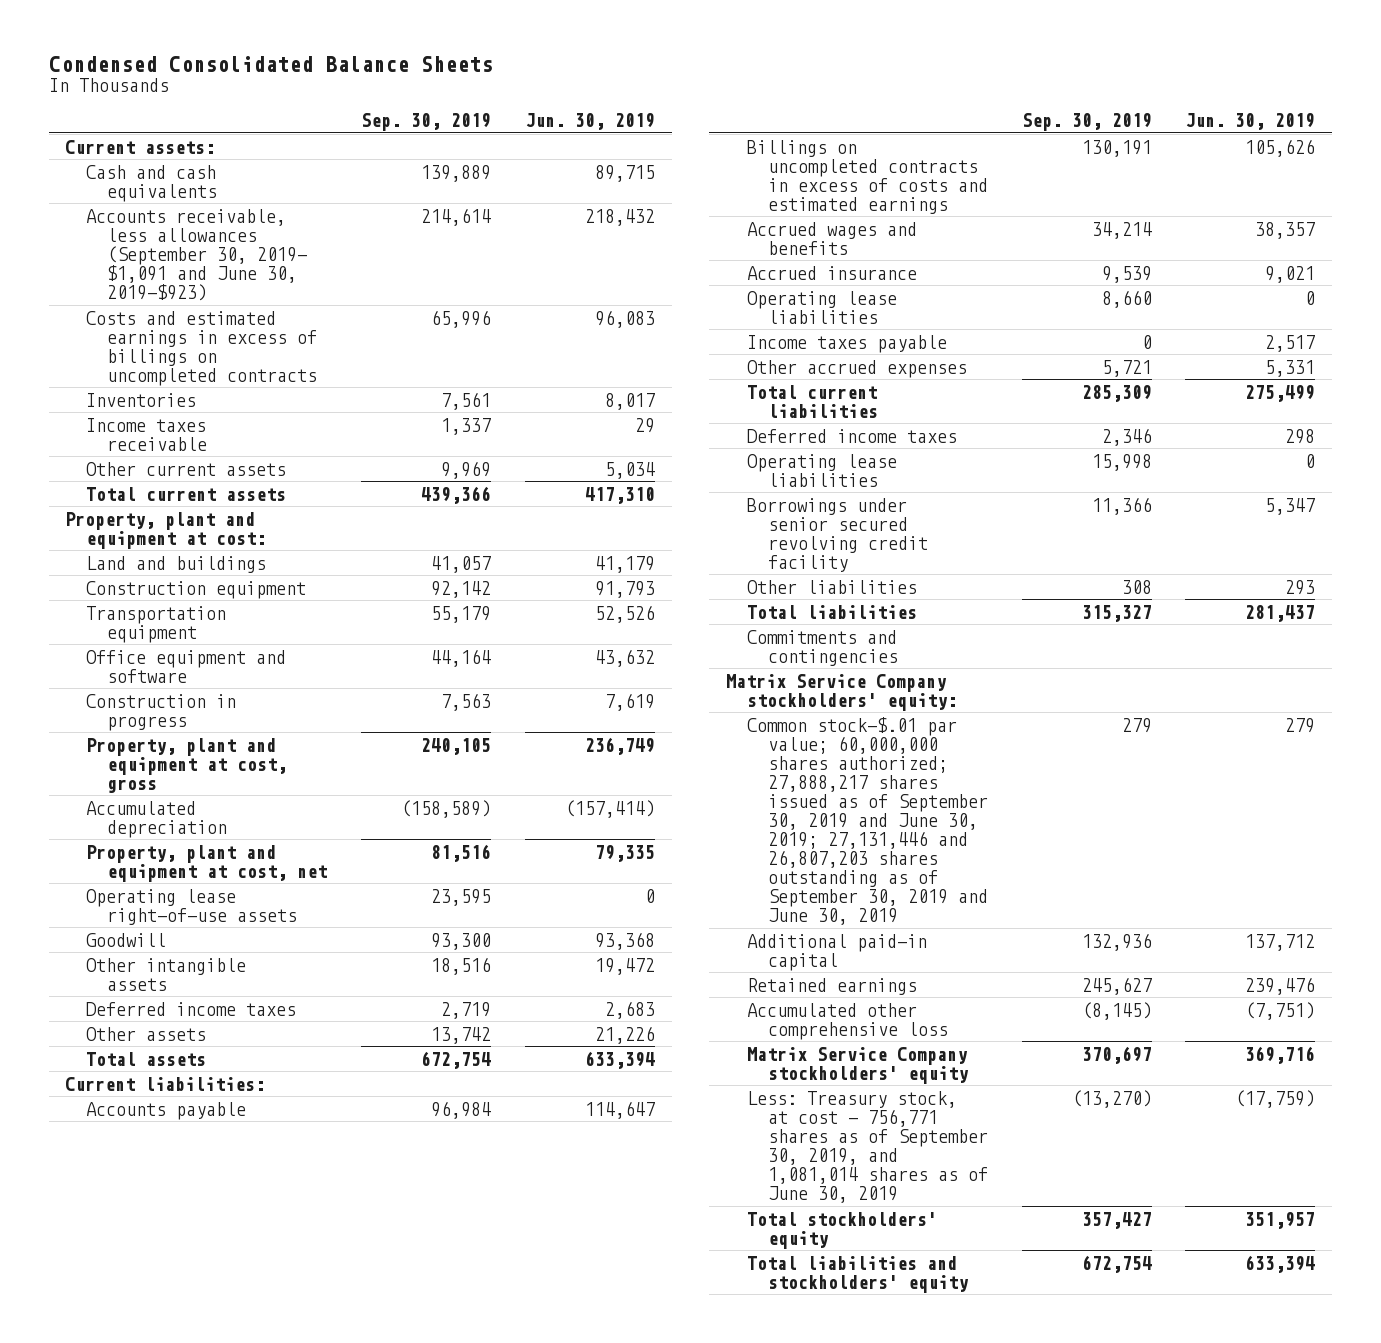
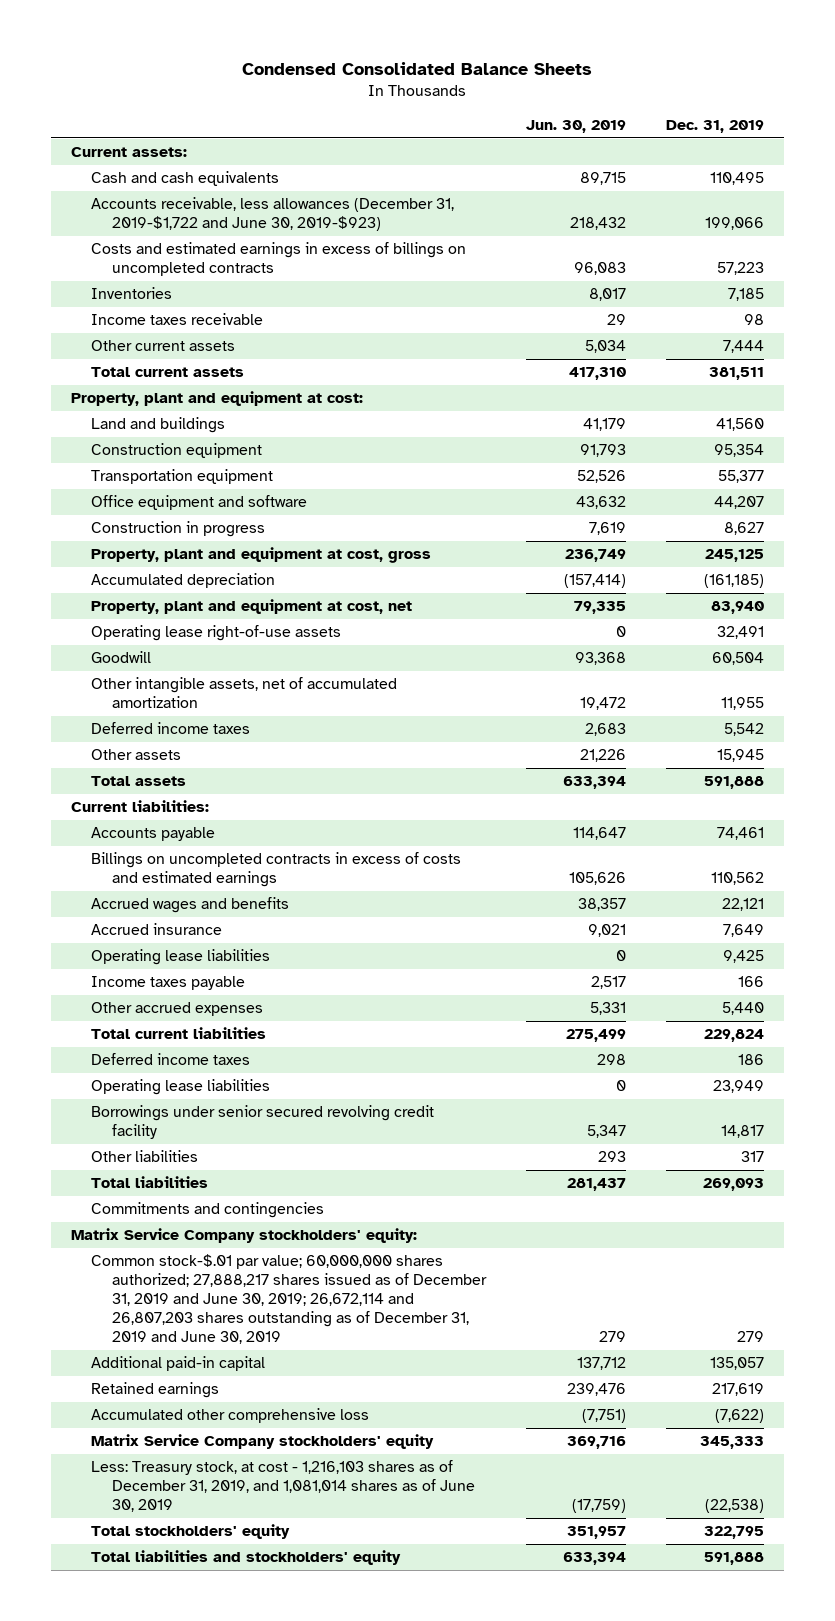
- | Sep. 30, 2019 | Jun. 30, 2019
+ | Jun. 30, 2019 | Dec. 31, 2019
- Accounts receivable, less allowances (September 30, 2019- $1,091 and June 30, 2019-$923) | 214,614 | 218,432
+ Accounts receivable, less allowances (December 31, 2019-$1,722 and June 30, 2019-$923) | 218,432 | 199,066
- Other intangible assets | 18,516 | 19,472
+ Other intangible assets, net of accumulated amortization | 19,472 | 11,955
- Common stock-$.01 par value; 60,000,000 shares authorized; 27,888,217 shares issued as of September 30, 2019 and June 30, 2019; 27,131,446 and 26,807,203 shares outstanding as of September 30, 2019 and June 30, 2019 | 279 | 279
+ Common stock-$.01 par value; 60,000,000 shares authorized; 27,888,217 shares issued as of December 31, 2019 and June 30, 2019; 26,672,114 and 26,807,203 shares outstanding as of December 31, 2019 and June 30, 2019 | 279 | 279
- Less: Treasury stock, at cost - 756,771 shares as of September 30, 2019, and 1,081,014 shares as of June 30, 2019 | (13,270) | (17,759)
+ Less: Treasury stock, at cost - 1,216,103 shares as of December 31, 2019, and 1,081,014 shares as of June 30, 2019 | (17,759) | (22,538)

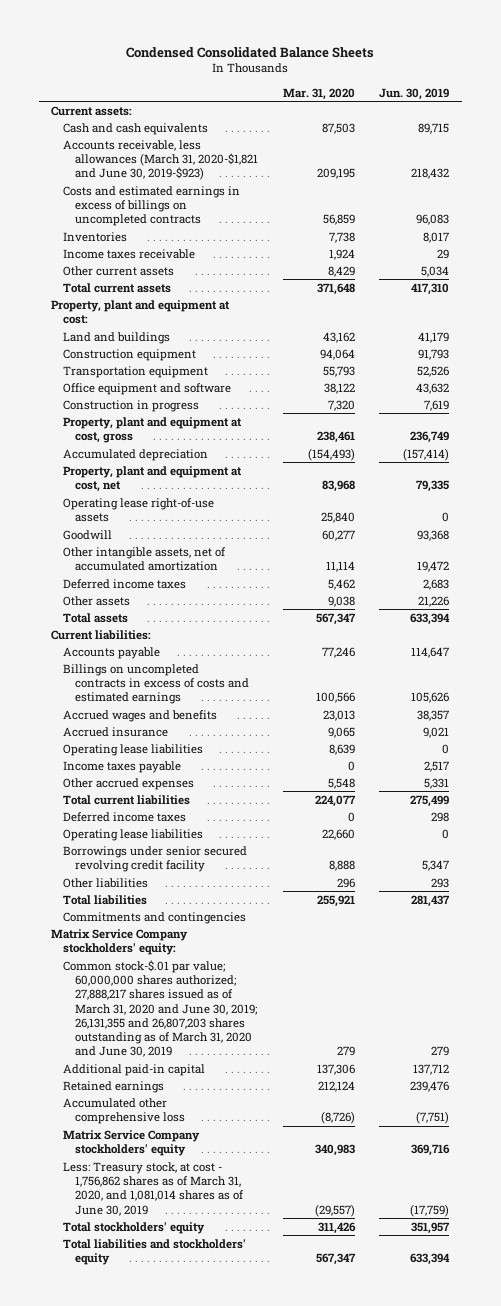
- | Jun. 30, 2019 | Dec. 31, 2019
+ | Mar. 31, 2020 | Jun. 30, 2019
- Accounts receivable, less allowances (December 31, 2019-$1,722 and June 30, 2019-$923) | 218,432 | 199,066
+ Accounts receivable, less allowances (March 31, 2020-$1,821 and June 30, 2019-$923) | 209,195 | 218,432
- Common stock-$.01 par value; 60,000,000 shares authorized; 27,888,217 shares issued as of December 31, 2019 and June 30, 2019; 26,672,114 and 26,807,203 shares outstanding as of December 31, 2019 and June 30, 2019 | 279 | 279
+ Common stock-$.01 par value; 60,000,000 shares authorized; 27,888,217 shares issued as of March 31, 2020 and June 30, 2019; 26,131,355 and 26,807,203 shares outstanding as of March 31, 2020 and June 30, 2019 | 279 | 279
- Less: Treasury stock, at cost - 1,216,103 shares as of December 31, 2019, and 1,081,014 shares as of June 30, 2019 | (17,759) | (22,538)
+ Less: Treasury stock, at cost - 1,756,862 shares as of March 31, 2020, and 1,081,014 shares as of June 30, 2019 | (29,557) | (17,759)

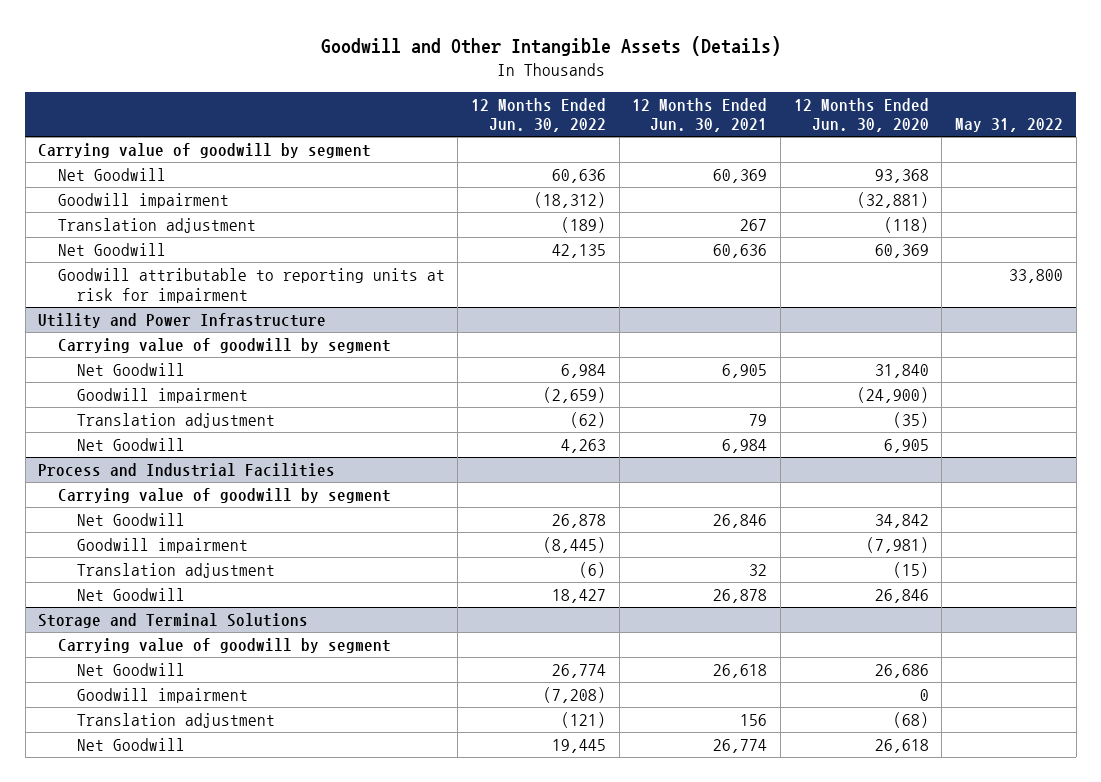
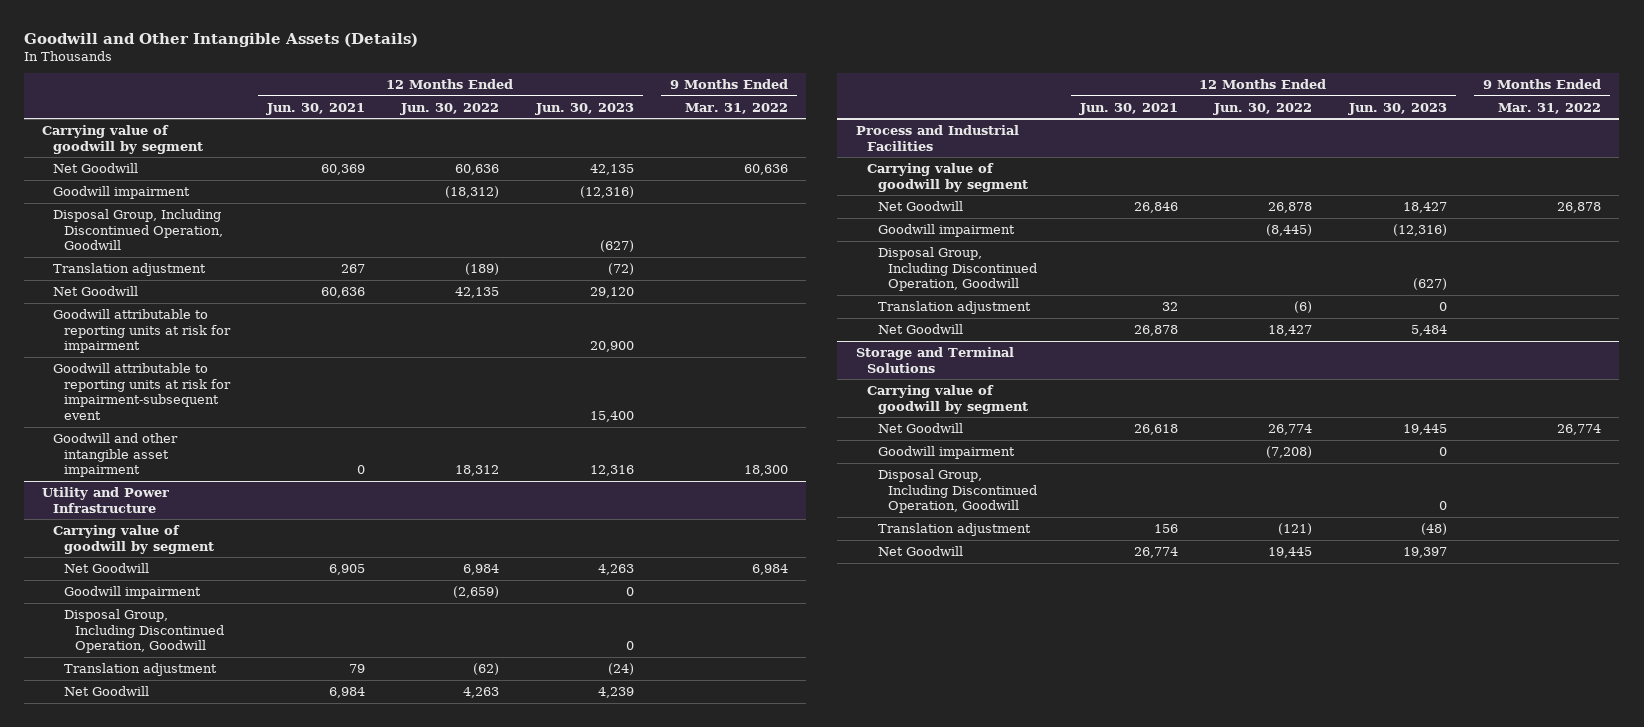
- | 12 Months Ended Jun. 30, 2022 | 12 Months Ended Jun. 30, 2021 | 12 Months Ended Jun. 30, 2020 | May 31, 2022
+ | 12 Months Ended Jun. 30, 2021 | 12 Months Ended Jun. 30, 2022 | 12 Months Ended Jun. 30, 2023 | 9 Months Ended Mar. 31, 2022
+ Disposal Group, Including Discontinued Operation, Goodwill | | | (627) |
+ Goodwill attributable to reporting units at risk for impairment-subsequent event | | | 15,400 |
+ Goodwill and other intangible asset impairment | 0 | 18,312 | 12,316 | 18,300
@ Utility and Power Infrastructure
+ Disposal Group, Including Discontinued Operation, Goodwill | | | 0 |
@ Process and Industrial Facilities
+ Disposal Group, Including Discontinued Operation, Goodwill | | | (627) |
@ Storage and Terminal Solutions
+ Disposal Group, Including Discontinued Operation, Goodwill | | | 0 |

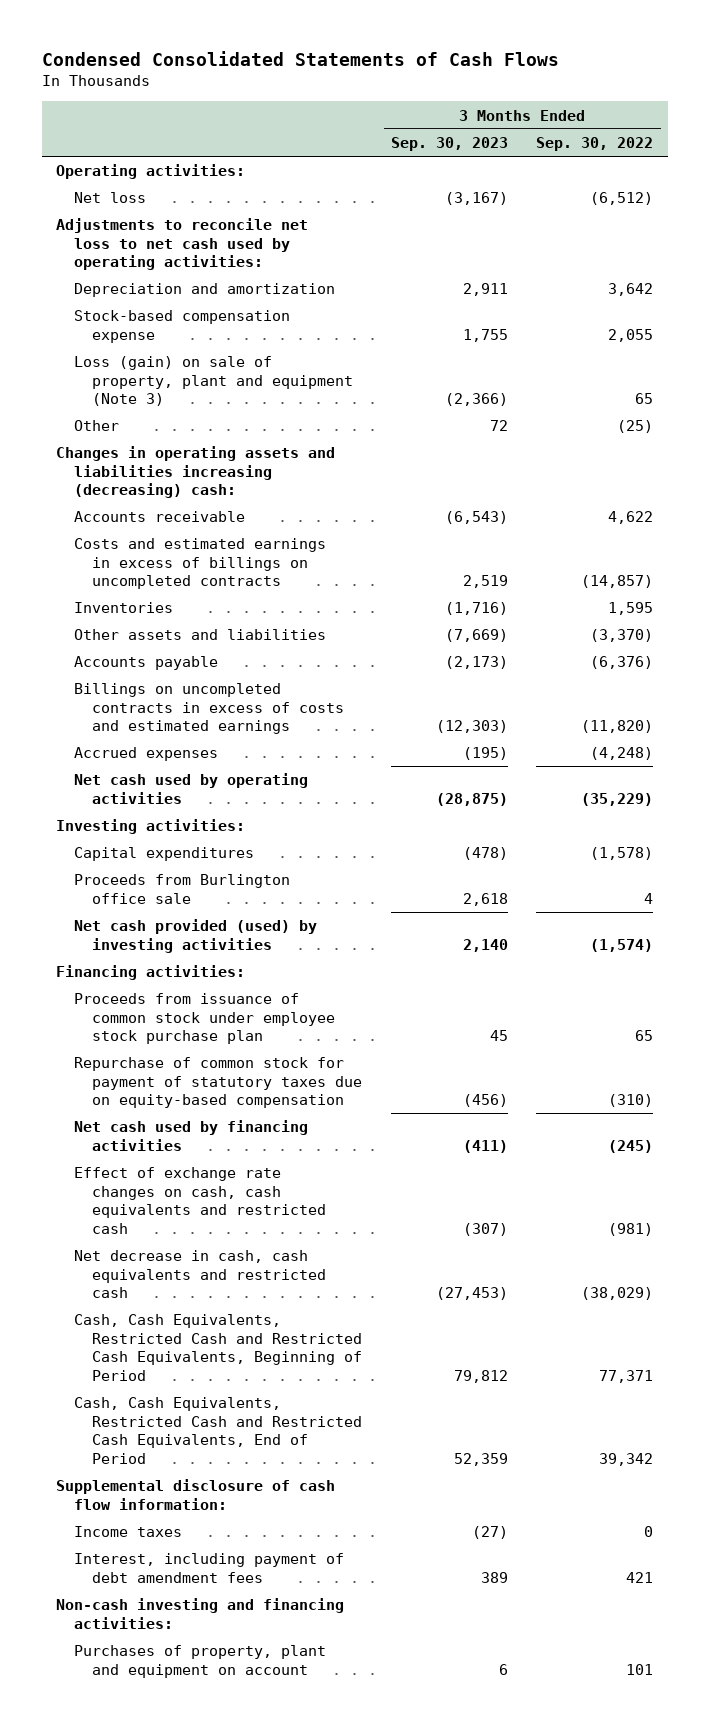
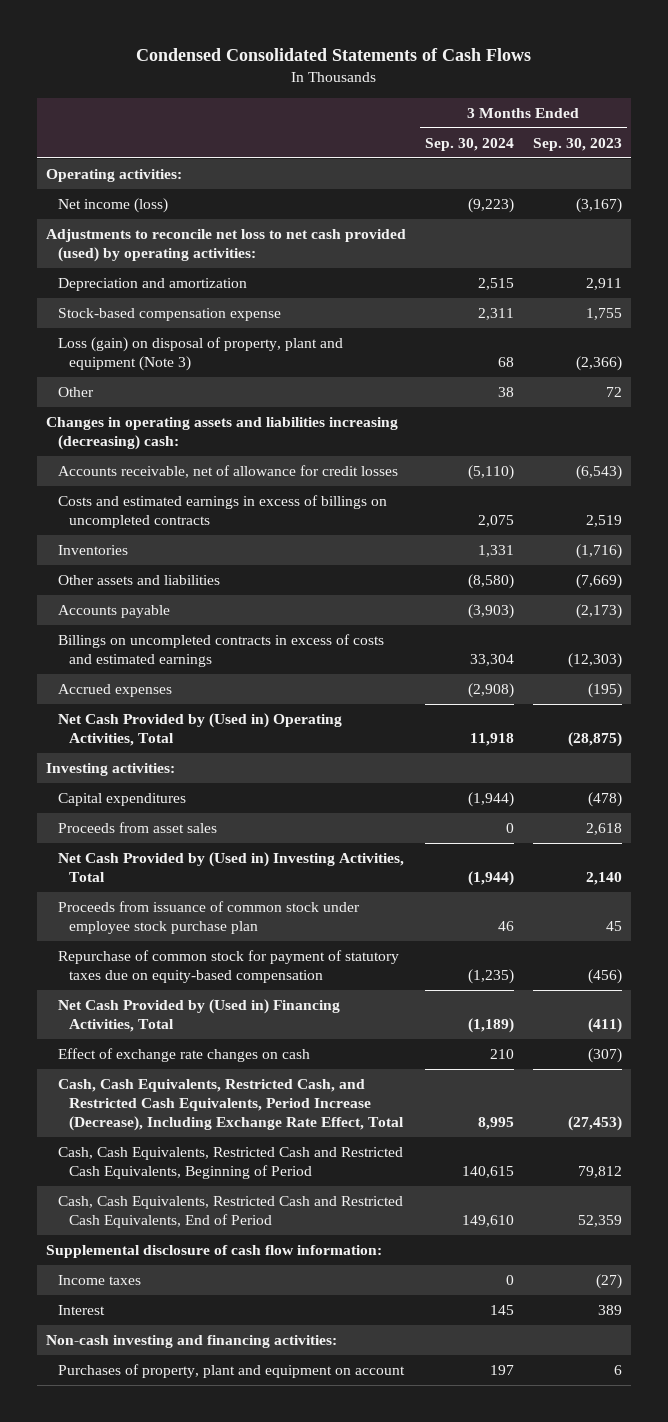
- | 3 Months Ended Sep. 30, 2023 | 3 Months Ended Sep. 30, 2022
+ | 3 Months Ended Sep. 30, 2024 | 3 Months Ended Sep. 30, 2023
- Net loss | (3,167) | (6,512)
- Adjustments to reconcile net loss to net cash used by operating activities:
+ Net income (loss) | (9,223) | (3,167)
+ Adjustments to reconcile net loss to net cash provided (used) by operating activities:
- Loss (gain) on sale of property, plant and equipment (Note 3) | (2,366) | 65
+ Loss (gain) on disposal of property, plant and equipment (Note 3) | 68 | (2,366)
- Accounts receivable | (6,543) | 4,622
+ Accounts receivable, net of allowance for credit losses | (5,110) | (6,543)
- Net cash used by operating activities | (28,875) | (35,229)
+ Net Cash Provided by (Used in) Operating Activities, Total | 11,918 | (28,875)
- Proceeds from Burlington office sale | 2,618 | 4
- Net cash provided (used) by investing activities | 2,140 | (1,574)
- Financing activities:
+ Proceeds from asset sales | 0 | 2,618
+ Net Cash Provided by (Used in) Investing Activities, Total | (1,944) | 2,140
- Net cash used by financing activities | (411) | (245)
- Effect of exchange rate changes on cash, cash equivalents and restricted cash | (307) | (981)
- Net decrease in cash, cash equivalents and restricted cash | (27,453) | (38,029)
+ Net Cash Provided by (Used in) Financing Activities, Total | (1,189) | (411)
+ Effect of exchange rate changes on cash | 210 | (307)
+ Cash, Cash Equivalents, Restricted Cash, and Restricted Cash Equivalents, Period Increase (Decrease), Including Exchange Rate Effect, Total | 8,995 | (27,453)
- Interest, including payment of debt amendment fees | 389 | 421
+ Interest | 145 | 389

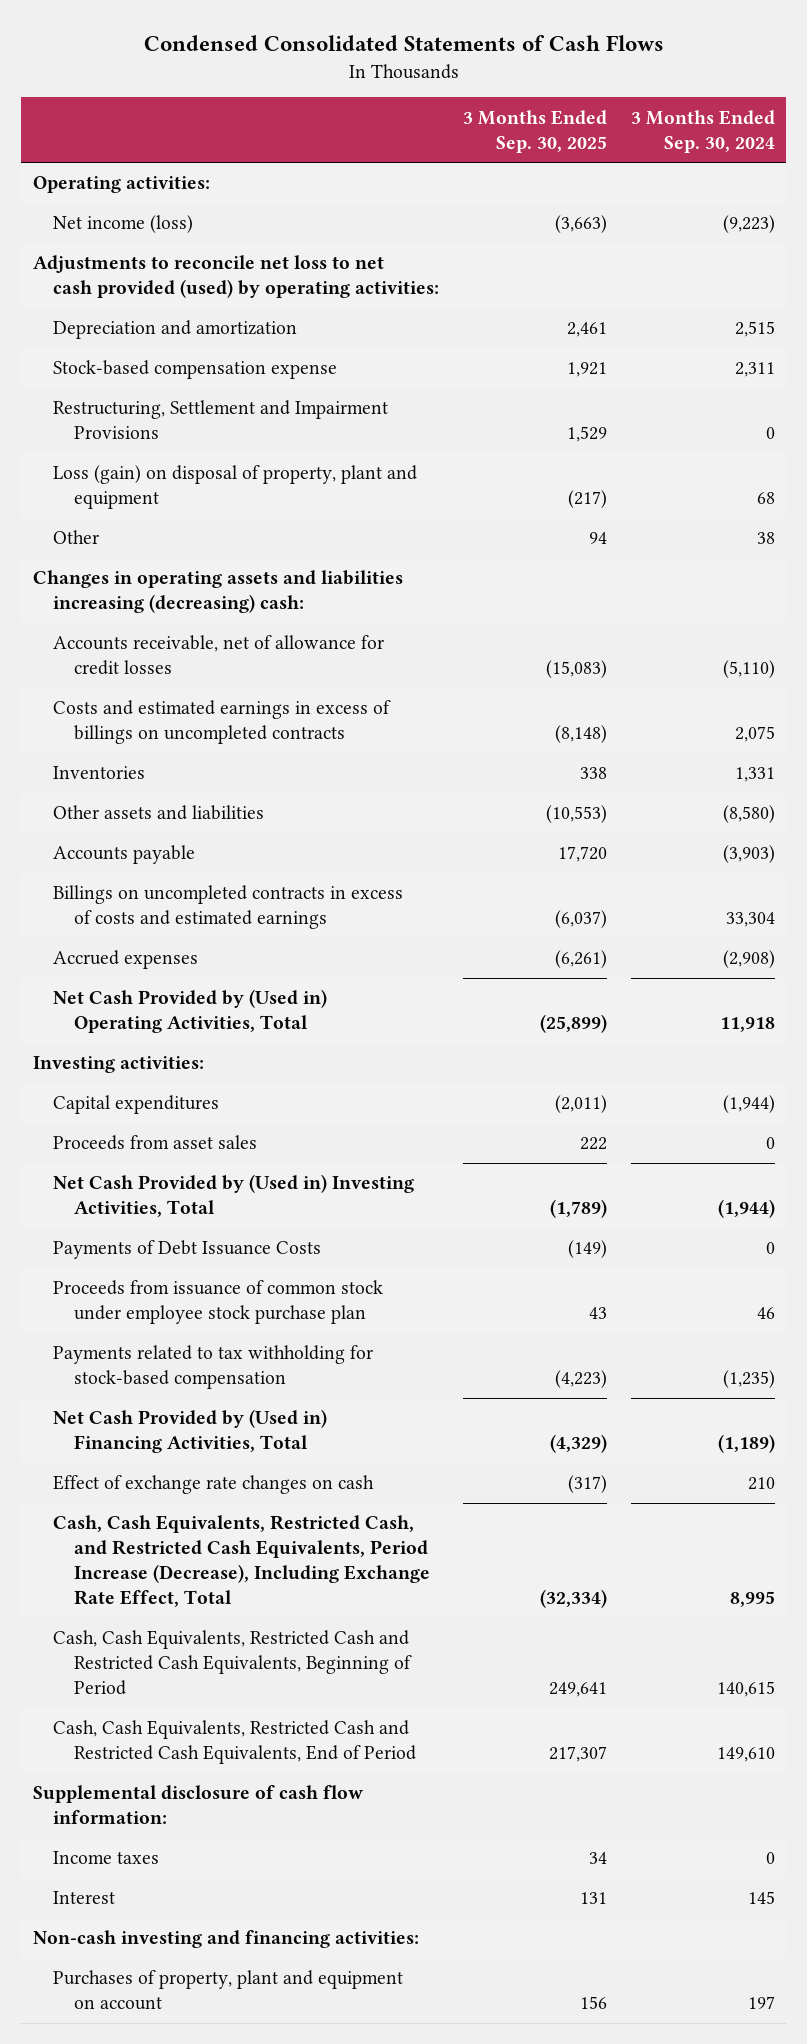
- | 3 Months Ended Sep. 30, 2024 | 3 Months Ended Sep. 30, 2023
+ | 3 Months Ended Sep. 30, 2025 | 3 Months Ended Sep. 30, 2024
- Loss (gain) on disposal of property, plant and equipment (Note 3) | 68 | (2,366)
+ Restructuring, Settlement and Impairment Provisions | 1,529 | 0
+ Loss (gain) on disposal of property, plant and equipment | (217) | 68
+ Payments of Debt Issuance Costs | (149) | 0
- Repurchase of common stock for payment of statutory taxes due on equity-based compensation | (1,235) | (456)
+ Payments related to tax withholding for stock-based compensation | (4,223) | (1,235)

